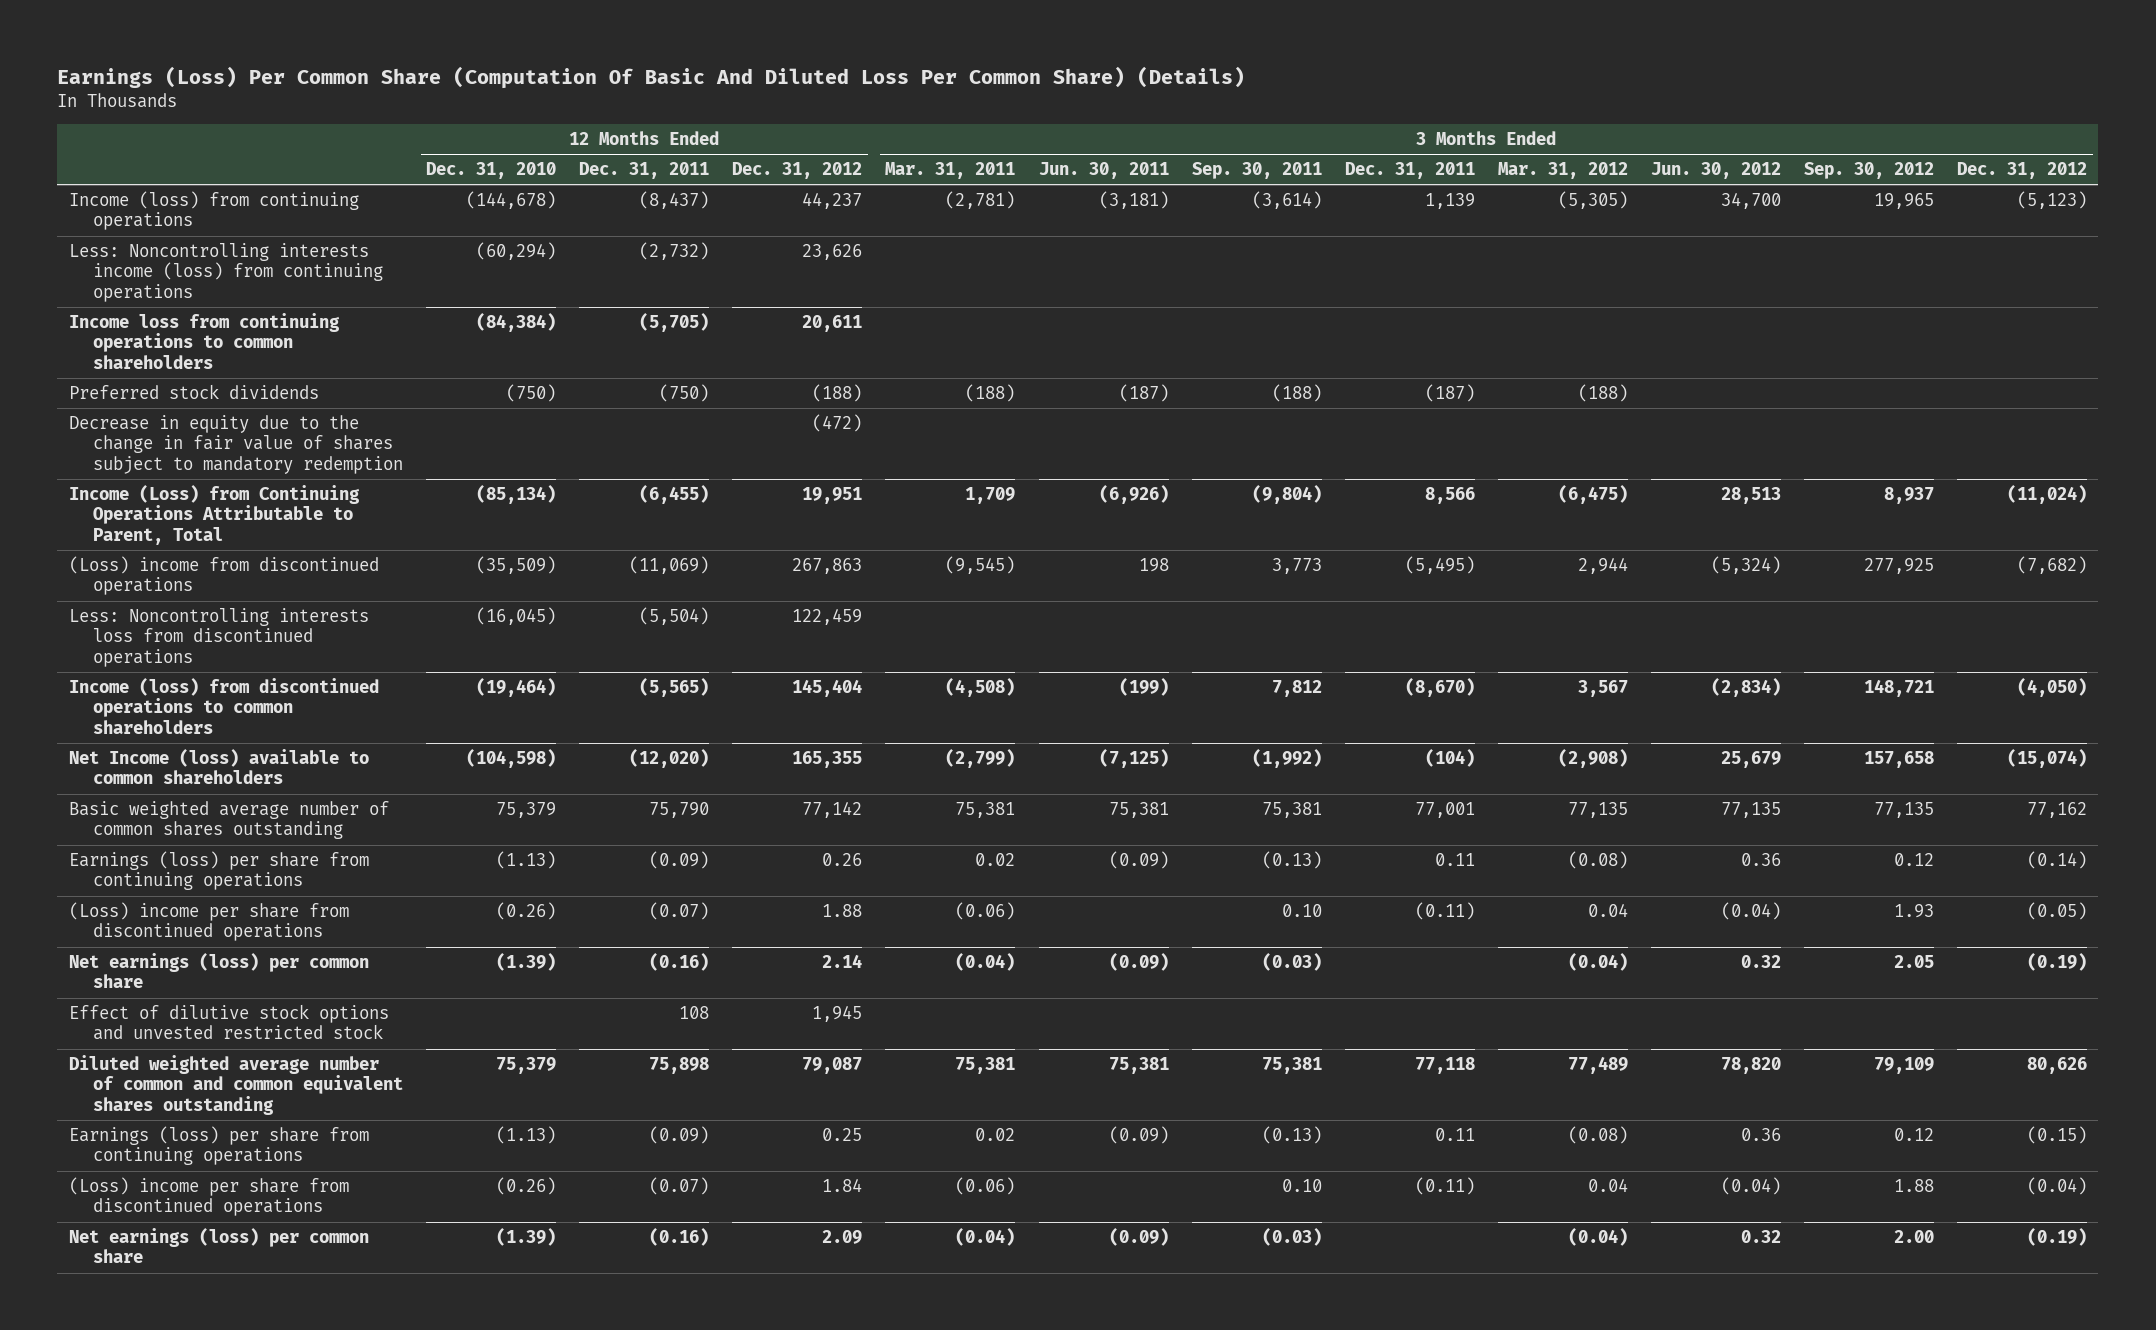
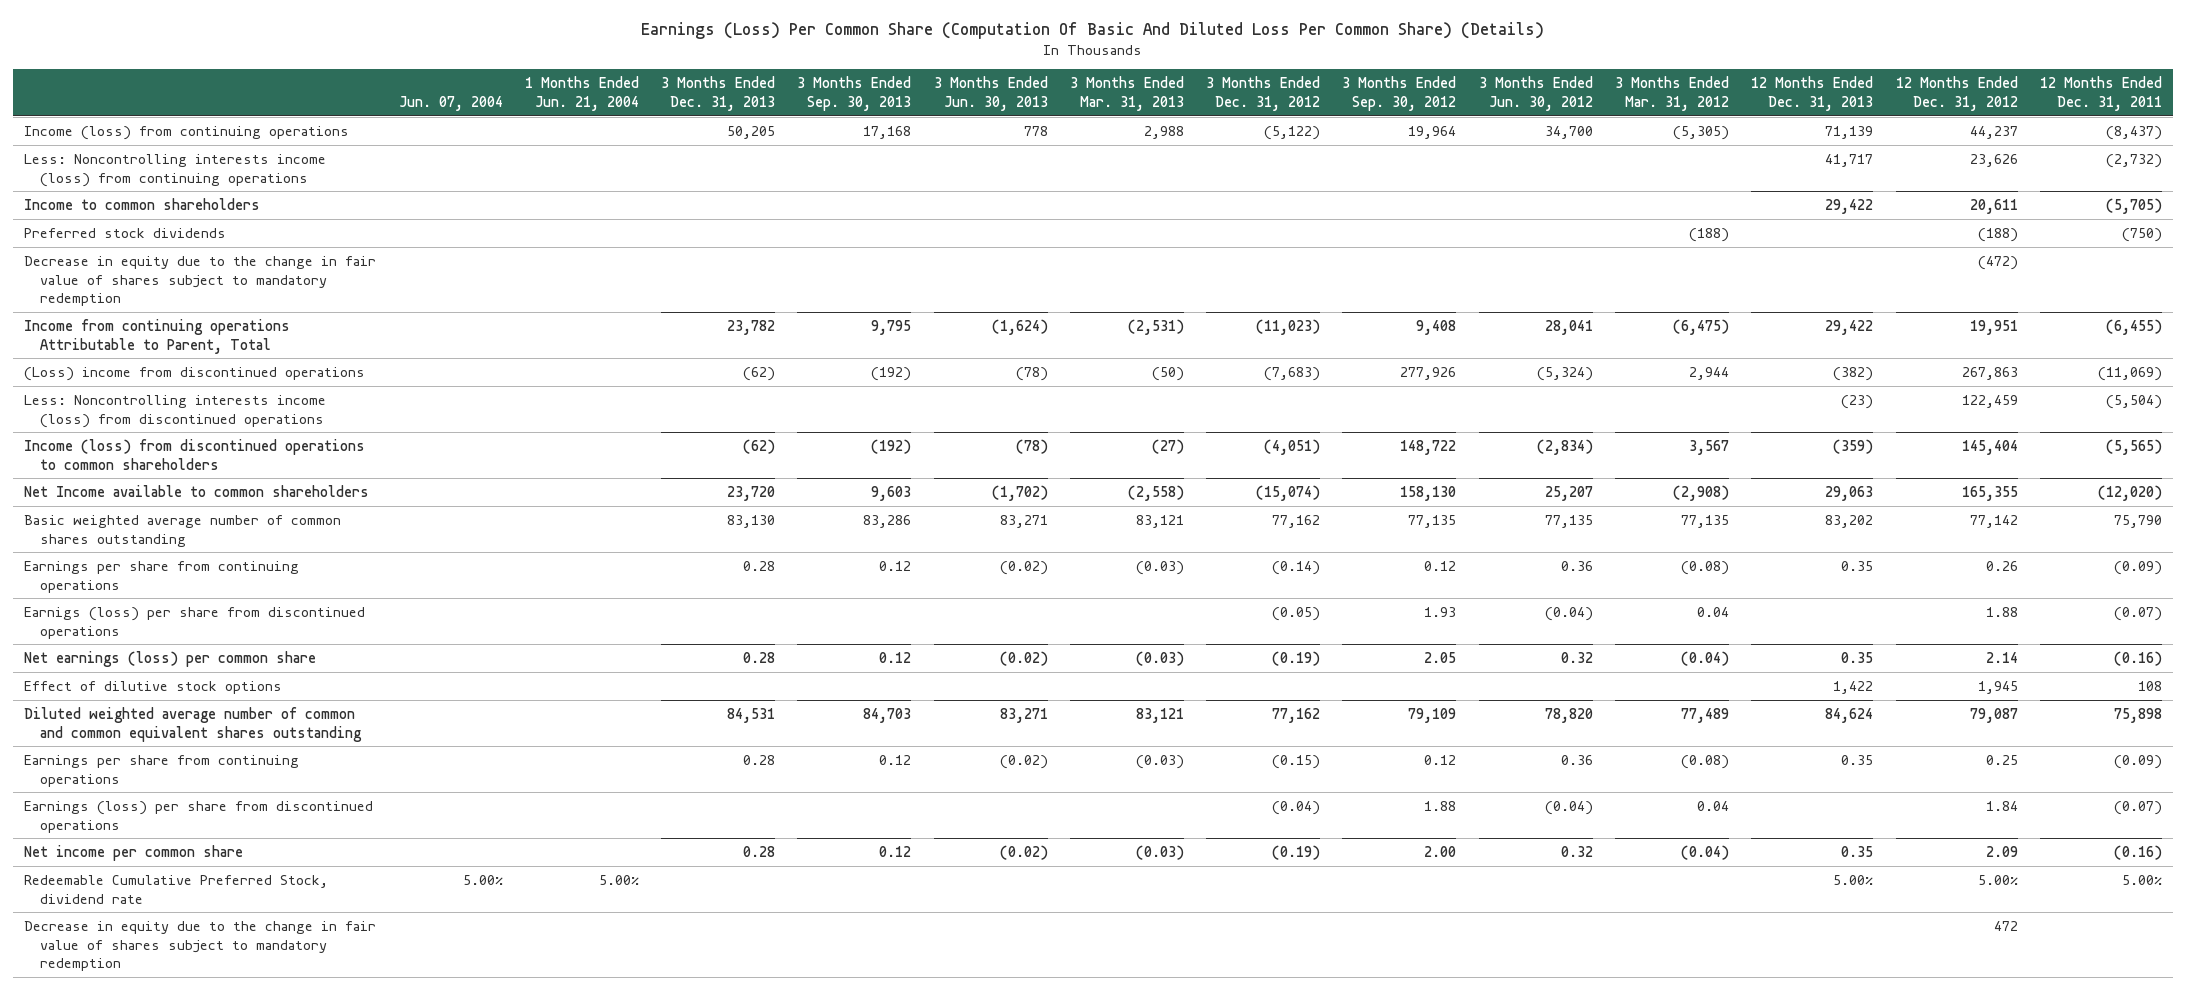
- | 12 Months Ended Dec. 31, 2010 | 12 Months Ended Dec. 31, 2011 | 12 Months Ended Dec. 31, 2012 | 3 Months Ended Mar. 31, 2011 | 3 Months Ended Jun. 30, 2011 | 3 Months Ended Sep. 30, 2011 | 3 Months Ended Dec. 31, 2011 | 3 Months Ended Mar. 31, 2012 | 3 Months Ended Jun. 30, 2012 | 3 Months Ended Sep. 30, 2012 | 3 Months Ended Dec. 31, 2012
+ | Jun. 07, 2004 | 1 Months Ended Jun. 21, 2004 | 3 Months Ended Dec. 31, 2013 | 3 Months Ended Sep. 30, 2013 | 3 Months Ended Jun. 30, 2013 | 3 Months Ended Mar. 31, 2013 | 3 Months Ended Dec. 31, 2012 | 3 Months Ended Sep. 30, 2012 | 3 Months Ended Jun. 30, 2012 | 3 Months Ended Mar. 31, 2012 | 12 Months Ended Dec. 31, 2013 | 12 Months Ended Dec. 31, 2012 | 12 Months Ended Dec. 31, 2011
- Income (loss) from continuing operations | (144,678) | (8,437) | 44,237 | (2,781) | (3,181) | (3,614) | 1,139 | (5,305) | 34,700 | 19,965 | (5,123)
+ Income (loss) from continuing operations | | | 50,205 | 17,168 | 778 | 2,988 | (5,122) | 19,964 | 34,700 | (5,305) | 71,139 | 44,237 | (8,437)
- Income loss from continuing operations to common shareholders | (84,384) | (5,705) | 20,611 | | | | | | | |
+ Income to common shareholders | | | | | | | | | | | 29,422 | 20,611 | (5,705)
- Income (Loss) from Continuing Operations Attributable to Parent, Total | (85,134) | (6,455) | 19,951 | 1,709 | (6,926) | (9,804) | 8,566 | (6,475) | 28,513 | 8,937 | (11,024)
- (Loss) income from discontinued operations | (35,509) | (11,069) | 267,863 | (9,545) | 198 | 3,773 | (5,495) | 2,944 | (5,324) | 277,925 | (7,682)
- Less: Noncontrolling interests loss from discontinued operations | (16,045) | (5,504) | 122,459 | | | | | | | |
- Income (loss) from discontinued operations to common shareholders | (19,464) | (5,565) | 145,404 | (4,508) | (199) | 7,812 | (8,670) | 3,567 | (2,834) | 148,721 | (4,050)
- Net Income (loss) available to common shareholders | (104,598) | (12,020) | 165,355 | (2,799) | (7,125) | (1,992) | (104) | (2,908) | 25,679 | 157,658 | (15,074)
+ Income from continuing operations Attributable to Parent, Total | | | 23,782 | 9,795 | (1,624) | (2,531) | (11,023) | 9,408 | 28,041 | (6,475) | 29,422 | 19,951 | (6,455)
+ (Loss) income from discontinued operations | | | (62) | (192) | (78) | (50) | (7,683) | 277,926 | (5,324) | 2,944 | (382) | 267,863 | (11,069)
+ Less: Noncontrolling interests income (loss) from discontinued operations | | | | | | | | | | | (23) | 122,459 | (5,504)
+ Income (loss) from discontinued operations to common shareholders | | | (62) | (192) | (78) | (27) | (4,051) | 148,722 | (2,834) | 3,567 | (359) | 145,404 | (5,565)
+ Net Income available to common shareholders | | | 23,720 | 9,603 | (1,702) | (2,558) | (15,074) | 158,130 | 25,207 | (2,908) | 29,063 | 165,355 | (12,020)
- Earnings (loss) per share from continuing operations | (1.13) | (0.09) | 0.26 | 0.02 | (0.09) | (0.13) | 0.11 | (0.08) | 0.36 | 0.12 | (0.14)
- (Loss) income per share from discontinued operations | (0.26) | (0.07) | 1.88 | (0.06) | | 0.10 | (0.11) | 0.04 | (0.04) | 1.93 | (0.05)
+ Earnings per share from continuing operations | | | 0.28 | 0.12 | (0.02) | (0.03) | (0.14) | 0.12 | 0.36 | (0.08) | 0.35 | 0.26 | (0.09)
+ Earnigs (loss) per share from discontinued operations | | | | | | | (0.05) | 1.93 | (0.04) | 0.04 | | 1.88 | (0.07)
- Effect of dilutive stock options and unvested restricted stock | | 108 | 1,945 | | | | | | | |
- Diluted weighted average number of common and common equivalent shares outstanding | 75,379 | 75,898 | 79,087 | 75,381 | 75,381 | 75,381 | 77,118 | 77,489 | 78,820 | 79,109 | 80,626
- Earnings (loss) per share from continuing operations | (1.13) | (0.09) | 0.25 | 0.02 | (0.09) | (0.13) | 0.11 | (0.08) | 0.36 | 0.12 | (0.15)
- (Loss) income per share from discontinued operations | (0.26) | (0.07) | 1.84 | (0.06) | | 0.10 | (0.11) | 0.04 | (0.04) | 1.88 | (0.04)
- Net earnings (loss) per common share | (1.39) | (0.16) | 2.09 | (0.04) | (0.09) | (0.03) | | (0.04) | 0.32 | 2.00 | (0.19)
+ Effect of dilutive stock options | | | | | | | | | | | 1,422 | 1,945 | 108
+ Diluted weighted average number of common and common equivalent shares outstanding | | | 84,531 | 84,703 | 83,271 | 83,121 | 77,162 | 79,109 | 78,820 | 77,489 | 84,624 | 79,087 | 75,898
+ Earnings per share from continuing operations | | | 0.28 | 0.12 | (0.02) | (0.03) | (0.15) | 0.12 | 0.36 | (0.08) | 0.35 | 0.25 | (0.09)
+ Earnings (loss) per share from discontinued operations | | | | | | | (0.04) | 1.88 | (0.04) | 0.04 | | 1.84 | (0.07)
+ Net income per common share | | | 0.28 | 0.12 | (0.02) | (0.03) | (0.19) | 2.00 | 0.32 | (0.04) | 0.35 | 2.09 | (0.16)
+ Redeemable Cumulative Preferred Stock, dividend rate | 5.00% | 5.00% | | | | | | | | | 5.00% | 5.00% | 5.00%
+ Decrease in equity due to the change in fair value of shares subject to mandatory redemption | | | | | | | | | | | | 472 |

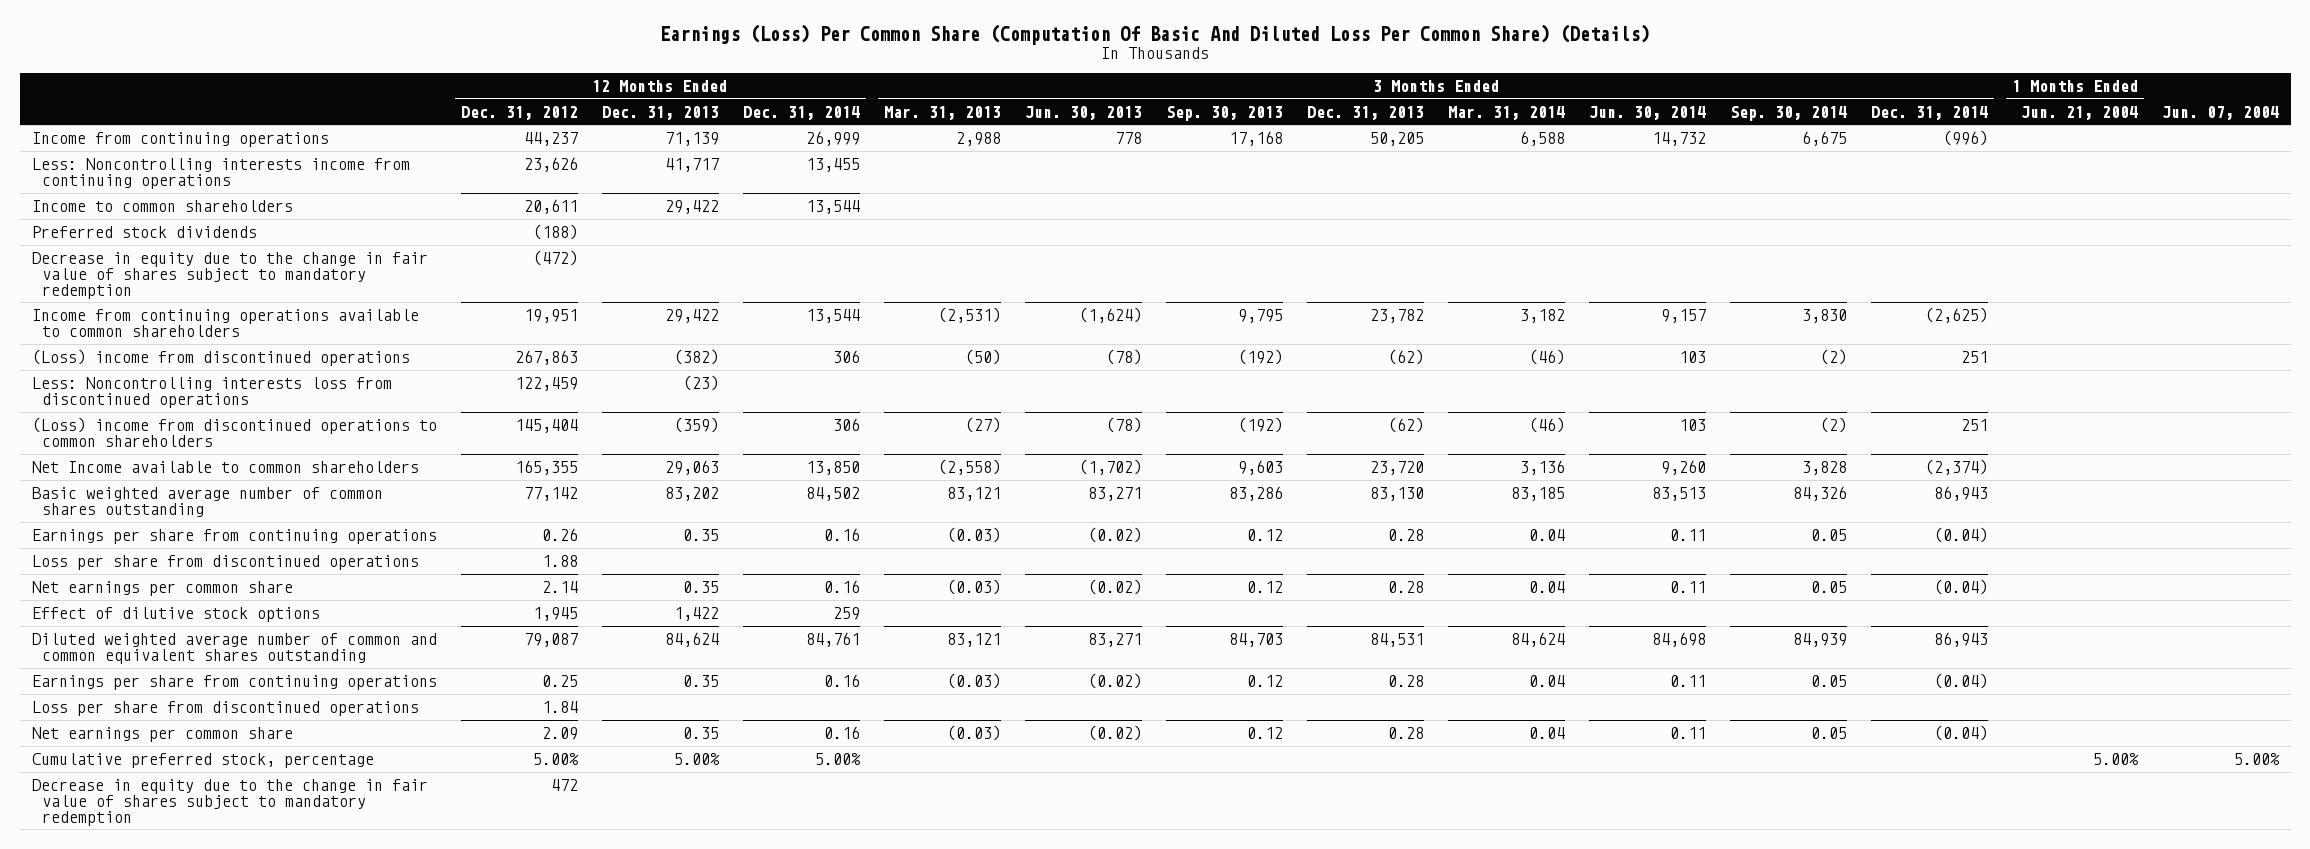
- | Jun. 07, 2004 | 1 Months Ended Jun. 21, 2004 | 3 Months Ended Dec. 31, 2013 | 3 Months Ended Sep. 30, 2013 | 3 Months Ended Jun. 30, 2013 | 3 Months Ended Mar. 31, 2013 | 3 Months Ended Dec. 31, 2012 | 3 Months Ended Sep. 30, 2012 | 3 Months Ended Jun. 30, 2012 | 3 Months Ended Mar. 31, 2012 | 12 Months Ended Dec. 31, 2013 | 12 Months Ended Dec. 31, 2012 | 12 Months Ended Dec. 31, 2011
+ | 12 Months Ended Dec. 31, 2012 | 12 Months Ended Dec. 31, 2013 | 12 Months Ended Dec. 31, 2014 | 3 Months Ended Mar. 31, 2013 | 3 Months Ended Jun. 30, 2013 | 3 Months Ended Sep. 30, 2013 | 3 Months Ended Dec. 31, 2013 | 3 Months Ended Mar. 31, 2014 | 3 Months Ended Jun. 30, 2014 | 3 Months Ended Sep. 30, 2014 | 3 Months Ended Dec. 31, 2014 | 1 Months Ended Jun. 21, 2004 | Jun. 07, 2004
- Income (loss) from continuing operations | | | 50,205 | 17,168 | 778 | 2,988 | (5,122) | 19,964 | 34,700 | (5,305) | 71,139 | 44,237 | (8,437)
- Less: Noncontrolling interests income (loss) from continuing operations | | | | | | | | | | | 41,717 | 23,626 | (2,732)
+ Income from continuing operations | 44,237 | 71,139 | 26,999 | 2,988 | 778 | 17,168 | 50,205 | 6,588 | 14,732 | 6,675 | (996) | |
+ Less: Noncontrolling interests income from continuing operations | 23,626 | 41,717 | 13,455 | | | | | | | | | |
- Income from continuing operations Attributable to Parent, Total | | | 23,782 | 9,795 | (1,624) | (2,531) | (11,023) | 9,408 | 28,041 | (6,475) | 29,422 | 19,951 | (6,455)
+ Income from continuing operations available to common shareholders | 19,951 | 29,422 | 13,544 | (2,531) | (1,624) | 9,795 | 23,782 | 3,182 | 9,157 | 3,830 | (2,625) | |
- Less: Noncontrolling interests income (loss) from discontinued operations | | | | | | | | | | | (23) | 122,459 | (5,504)
- Income (loss) from discontinued operations to common shareholders | | | (62) | (192) | (78) | (27) | (4,051) | 148,722 | (2,834) | 3,567 | (359) | 145,404 | (5,565)
+ Less: Noncontrolling interests loss from discontinued operations | 122,459 | (23) | | | | | | | | | | |
+ (Loss) income from discontinued operations to common shareholders | 145,404 | (359) | 306 | (27) | (78) | (192) | (62) | (46) | 103 | (2) | 251 | |
- Earnigs (loss) per share from discontinued operations | | | | | | | (0.05) | 1.93 | (0.04) | 0.04 | | 1.88 | (0.07)
- Net earnings (loss) per common share | | | 0.28 | 0.12 | (0.02) | (0.03) | (0.19) | 2.05 | 0.32 | (0.04) | 0.35 | 2.14 | (0.16)
+ Loss per share from discontinued operations | 1.88 | | | | | | | | | | | |
+ Net earnings per common share | 2.14 | 0.35 | 0.16 | (0.03) | (0.02) | 0.12 | 0.28 | 0.04 | 0.11 | 0.05 | (0.04) | |
- Earnings (loss) per share from discontinued operations | | | | | | | (0.04) | 1.88 | (0.04) | 0.04 | | 1.84 | (0.07)
- Net income per common share | | | 0.28 | 0.12 | (0.02) | (0.03) | (0.19) | 2.00 | 0.32 | (0.04) | 0.35 | 2.09 | (0.16)
- Redeemable Cumulative Preferred Stock, dividend rate | 5.00% | 5.00% | | | | | | | | | 5.00% | 5.00% | 5.00%
+ Loss per share from discontinued operations | 1.84 | | | | | | | | | | | |
+ Net earnings per common share | 2.09 | 0.35 | 0.16 | (0.03) | (0.02) | 0.12 | 0.28 | 0.04 | 0.11 | 0.05 | (0.04) | |
+ Cumulative preferred stock, percentage | 5.00% | 5.00% | 5.00% | | | | | | | | | 5.00% | 5.00%

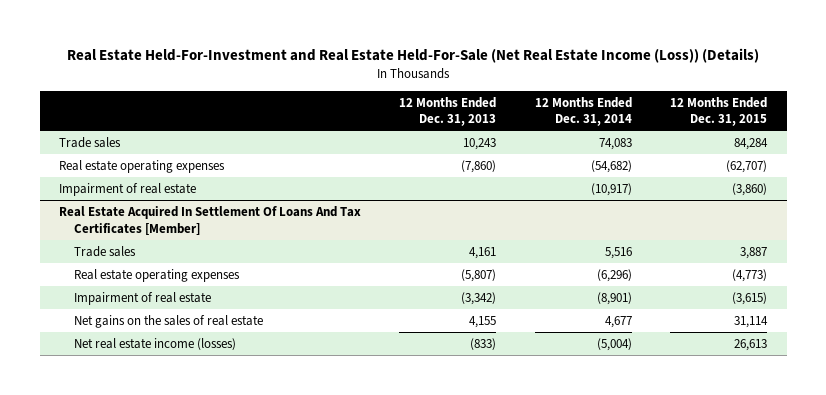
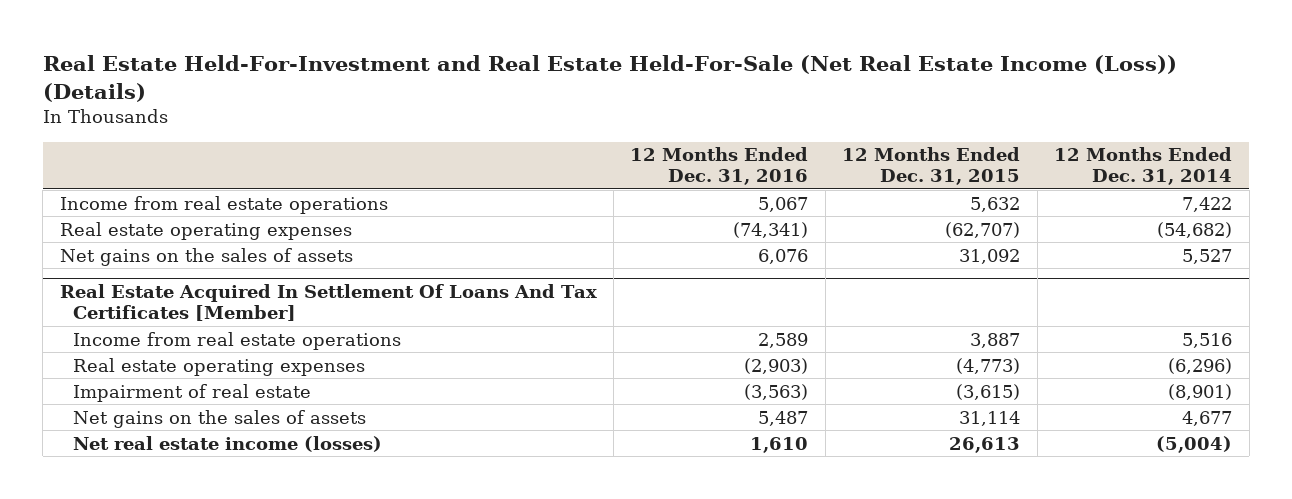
- | 12 Months Ended Dec. 31, 2013 | 12 Months Ended Dec. 31, 2014 | 12 Months Ended Dec. 31, 2015
+ | 12 Months Ended Dec. 31, 2016 | 12 Months Ended Dec. 31, 2015 | 12 Months Ended Dec. 31, 2014
- Trade sales | 10,243 | 74,083 | 84,284
+ Income from real estate operations | 5,067 | 5,632 | 7,422
- Impairment of real estate | | (10,917) | (3,860)
+ Net gains on the sales of assets | 6,076 | 31,092 | 5,527
@ Real Estate Acquired In Settlement Of Loans And Tax Certificates [Member]
- Trade sales | 4,161 | 5,516 | 3,887
+ Income from real estate operations | 2,589 | 3,887 | 5,516
- Net gains on the sales of real estate | 4,155 | 4,677 | 31,114
+ Net gains on the sales of assets | 5,487 | 31,114 | 4,677

